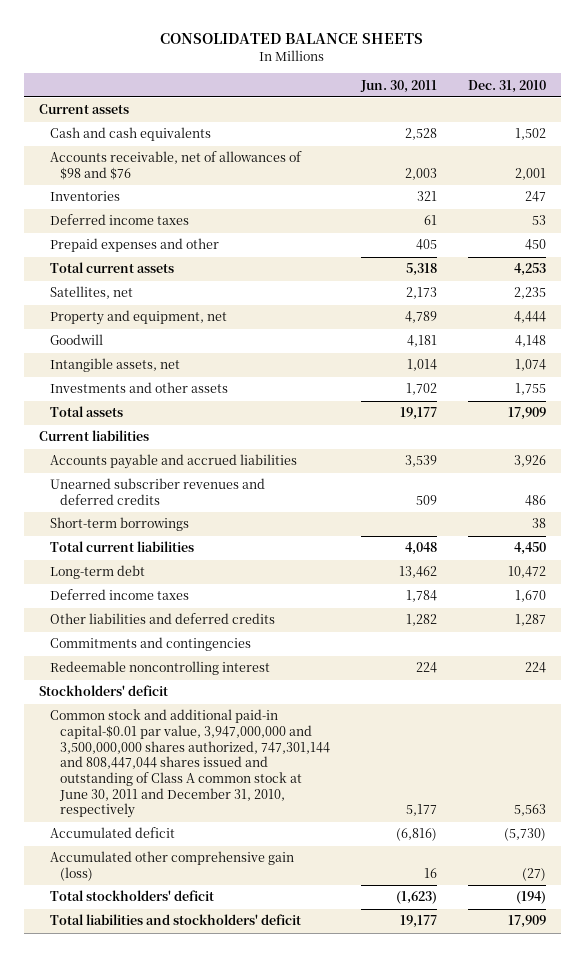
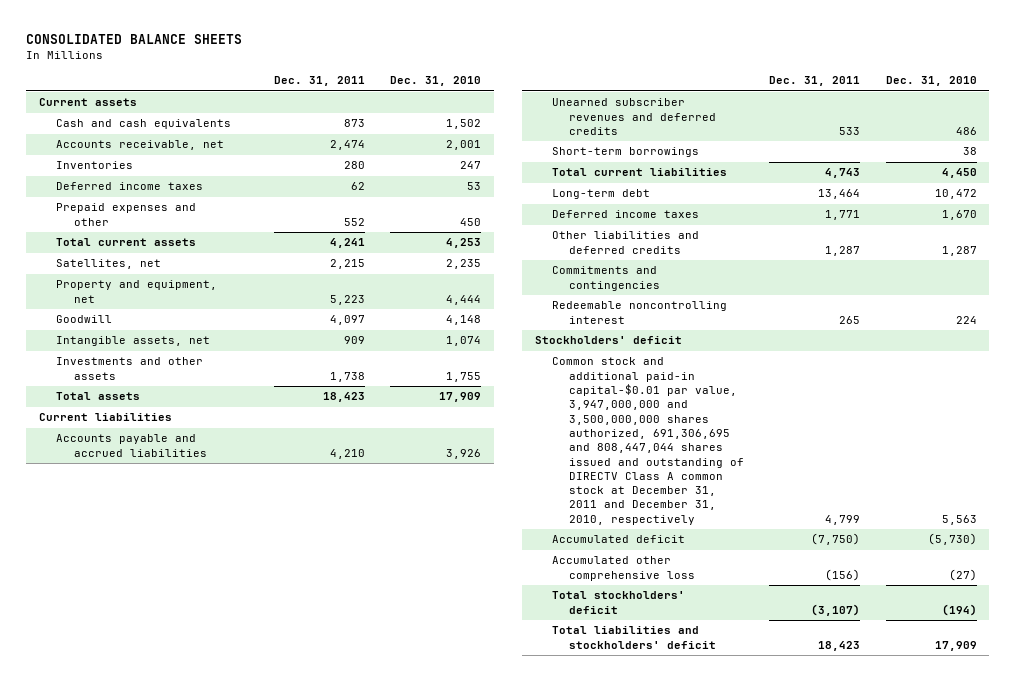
- | Jun. 30, 2011 | Dec. 31, 2010
+ | Dec. 31, 2011 | Dec. 31, 2010
- Accounts receivable, net of allowances of $98 and $76 | 2,003 | 2,001
+ Accounts receivable, net | 2,474 | 2,001
- Common stock and additional paid-in capital-$0.01 par value, 3,947,000,000 and 3,500,000,000 shares authorized, 747,301,144 and 808,447,044 shares issued and outstanding of Class A common stock at June 30, 2011 and December 31, 2010, respectively | 5,177 | 5,563
+ Common stock and additional paid-in capital-$0.01 par value, 3,947,000,000 and 3,500,000,000 shares authorized, 691,306,695 and 808,447,044 shares issued and outstanding of DIRECTV Class A common stock at December 31, 2011 and December 31, 2010, respectively | 4,799 | 5,563
- Accumulated other comprehensive gain (loss) | 16 | (27)
+ Accumulated other comprehensive loss | (156) | (27)

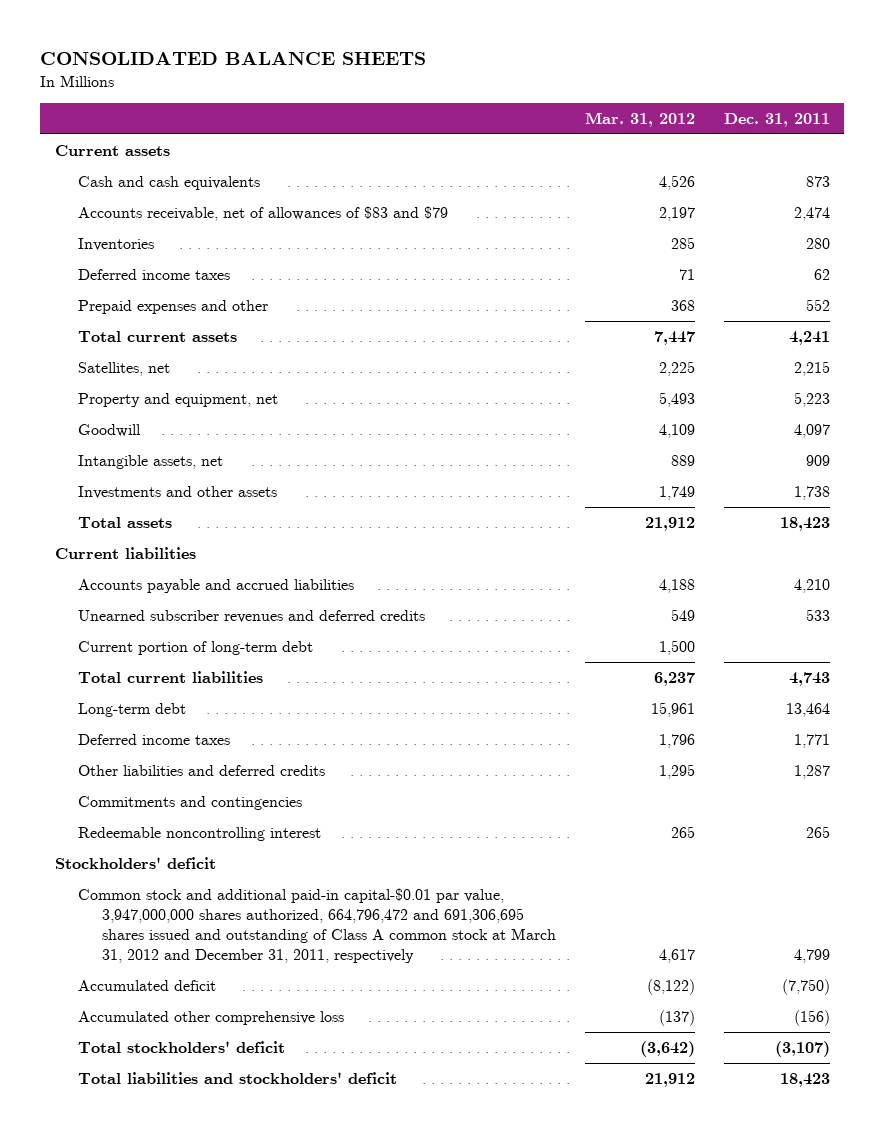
- | Dec. 31, 2011 | Dec. 31, 2010
+ | Mar. 31, 2012 | Dec. 31, 2011
- Accounts receivable, net | 2,474 | 2,001
+ Accounts receivable, net of allowances of $83 and $79 | 2,197 | 2,474
- Short-term borrowings | | 38
+ Current portion of long-term debt | 1,500 |
- Common stock and additional paid-in capital-$0.01 par value, 3,947,000,000 and 3,500,000,000 shares authorized, 691,306,695 and 808,447,044 shares issued and outstanding of DIRECTV Class A common stock at December 31, 2011 and December 31, 2010, respectively | 4,799 | 5,563
+ Common stock and additional paid-in capital-$0.01 par value, 3,947,000,000 shares authorized, 664,796,472 and 691,306,695 shares issued and outstanding of Class A common stock at March 31, 2012 and December 31, 2011, respectively | 4,617 | 4,799

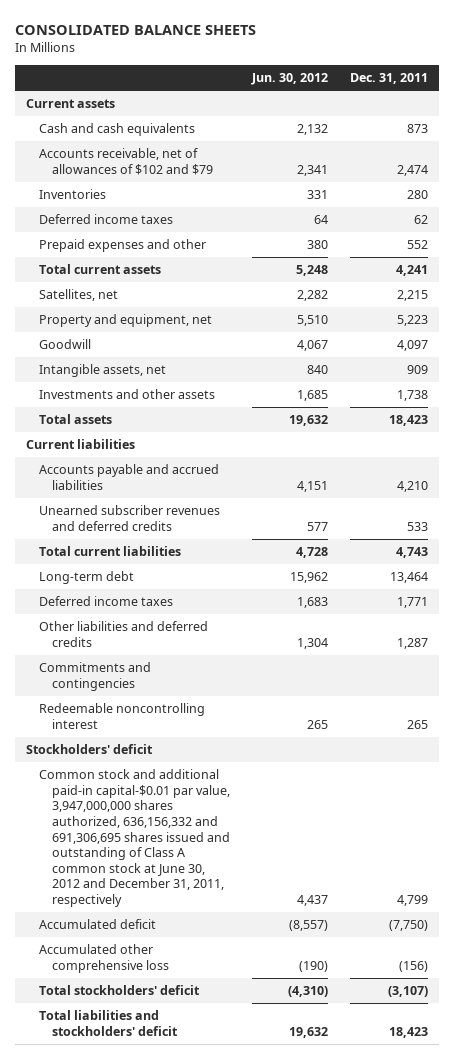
- | Mar. 31, 2012 | Dec. 31, 2011
+ | Jun. 30, 2012 | Dec. 31, 2011
- Accounts receivable, net of allowances of $83 and $79 | 2,197 | 2,474
+ Accounts receivable, net of allowances of $102 and $79 | 2,341 | 2,474
- Current portion of long-term debt | 1,500 |
- Common stock and additional paid-in capital-$0.01 par value, 3,947,000,000 shares authorized, 664,796,472 and 691,306,695 shares issued and outstanding of Class A common stock at March 31, 2012 and December 31, 2011, respectively | 4,617 | 4,799
+ Common stock and additional paid-in capital-$0.01 par value, 3,947,000,000 shares authorized, 636,156,332 and 691,306,695 shares issued and outstanding of Class A common stock at June 30, 2012 and December 31, 2011, respectively | 4,437 | 4,799

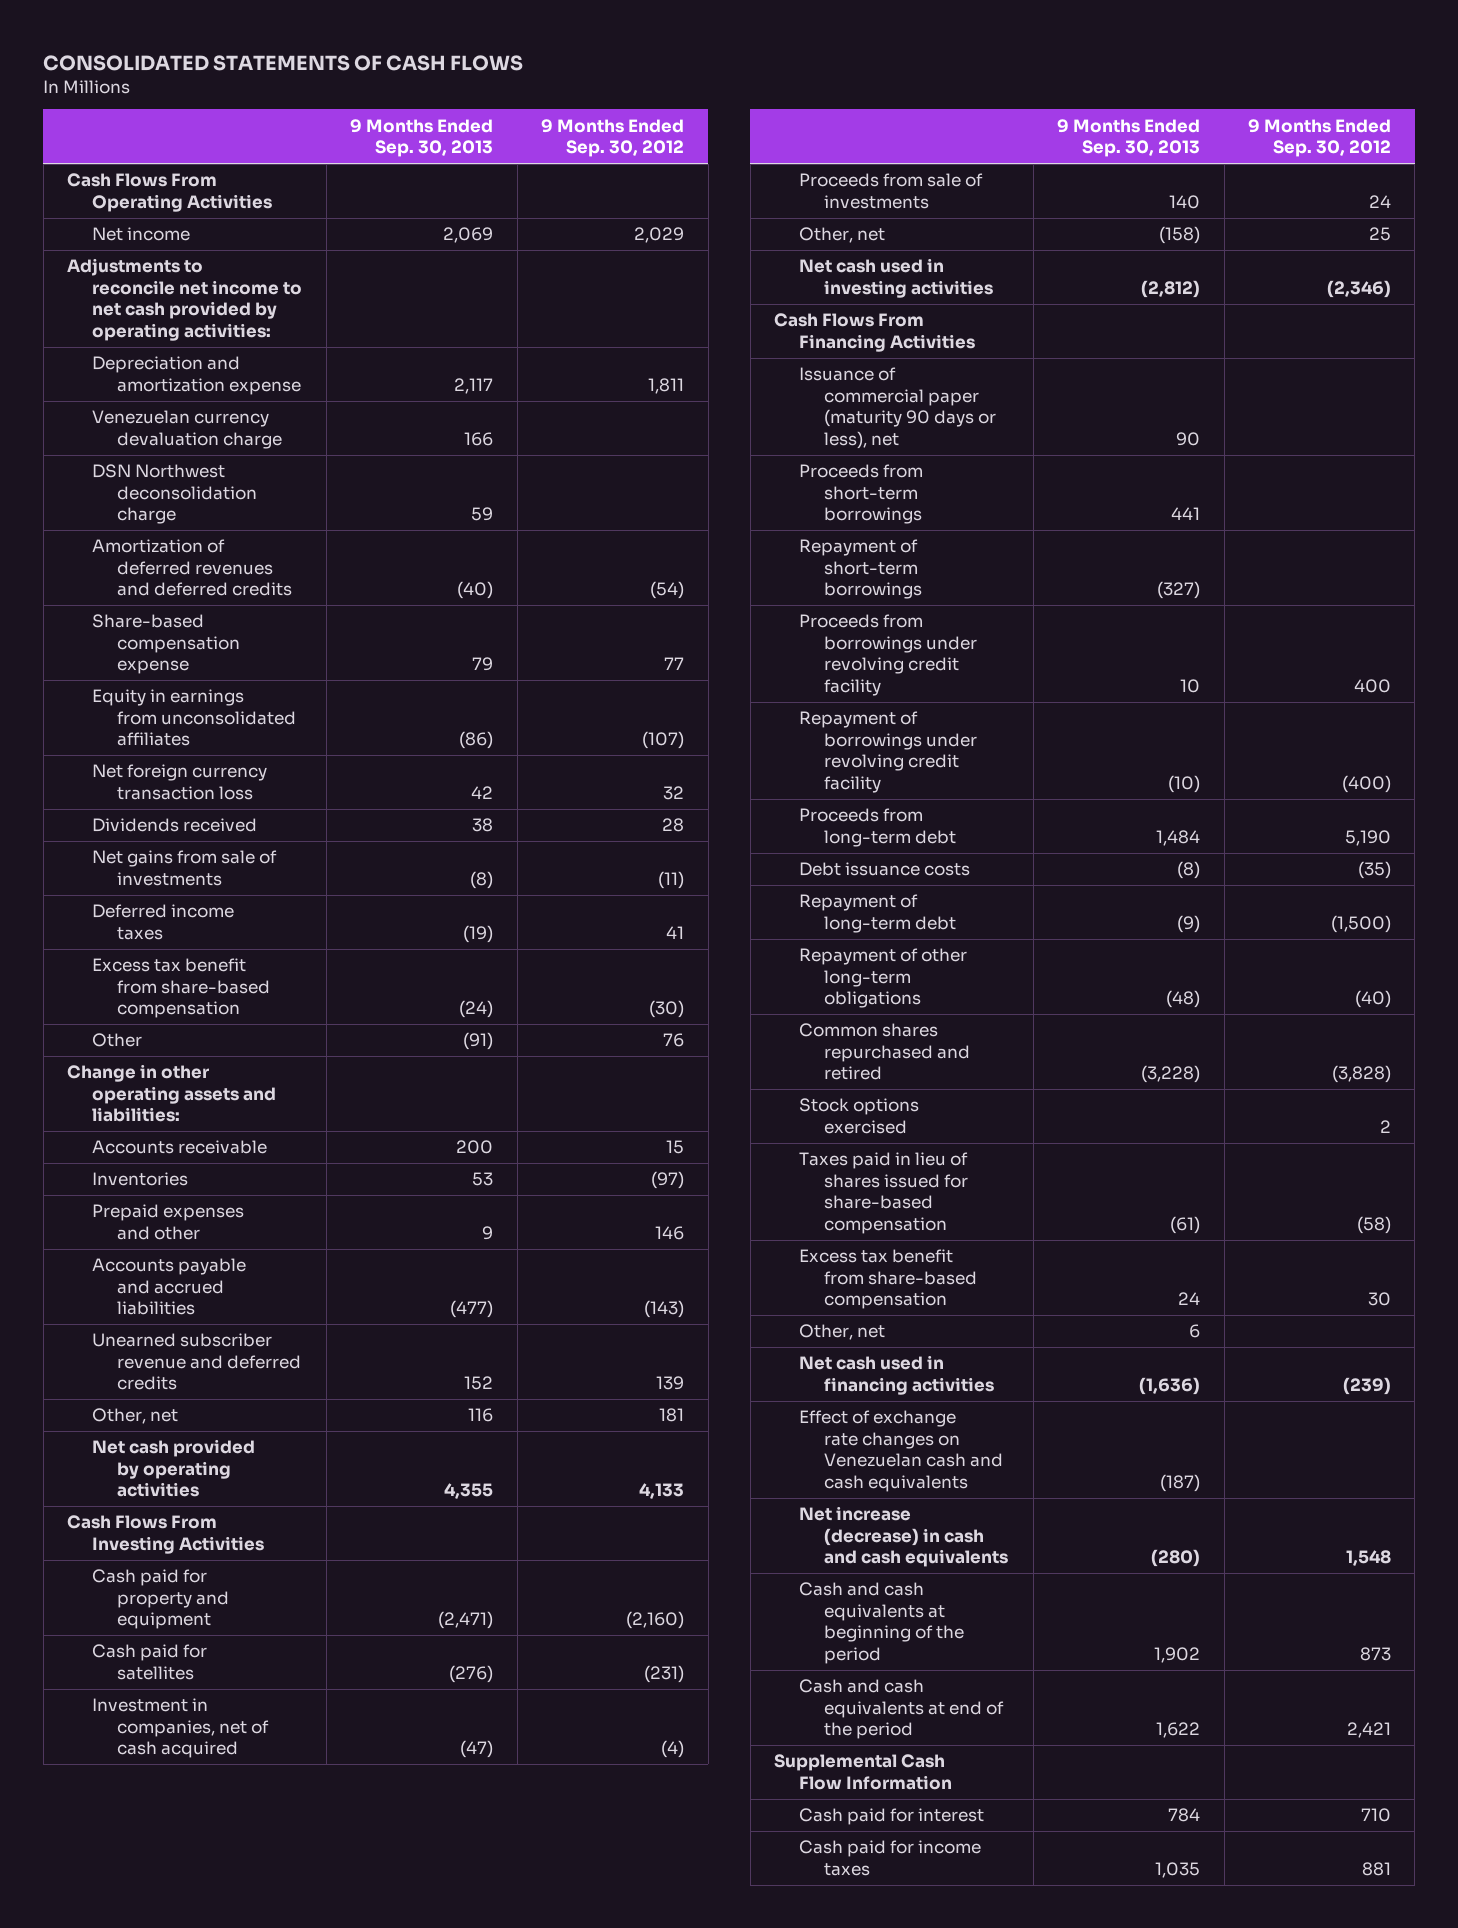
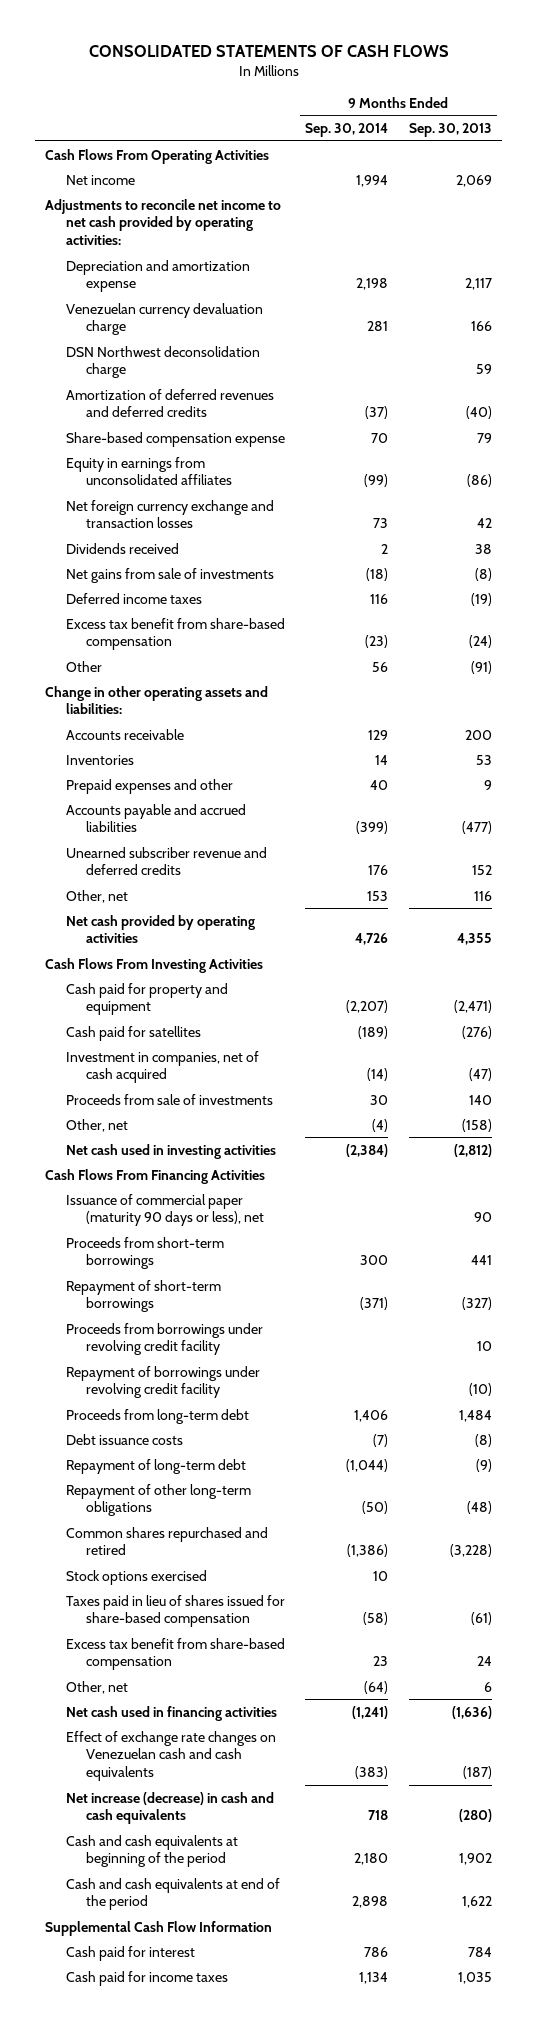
- | 9 Months Ended Sep. 30, 2013 | 9 Months Ended Sep. 30, 2012
+ | 9 Months Ended Sep. 30, 2014 | 9 Months Ended Sep. 30, 2013
- Net foreign currency transaction loss | 42 | 32
+ Net foreign currency exchange and transaction losses | 73 | 42

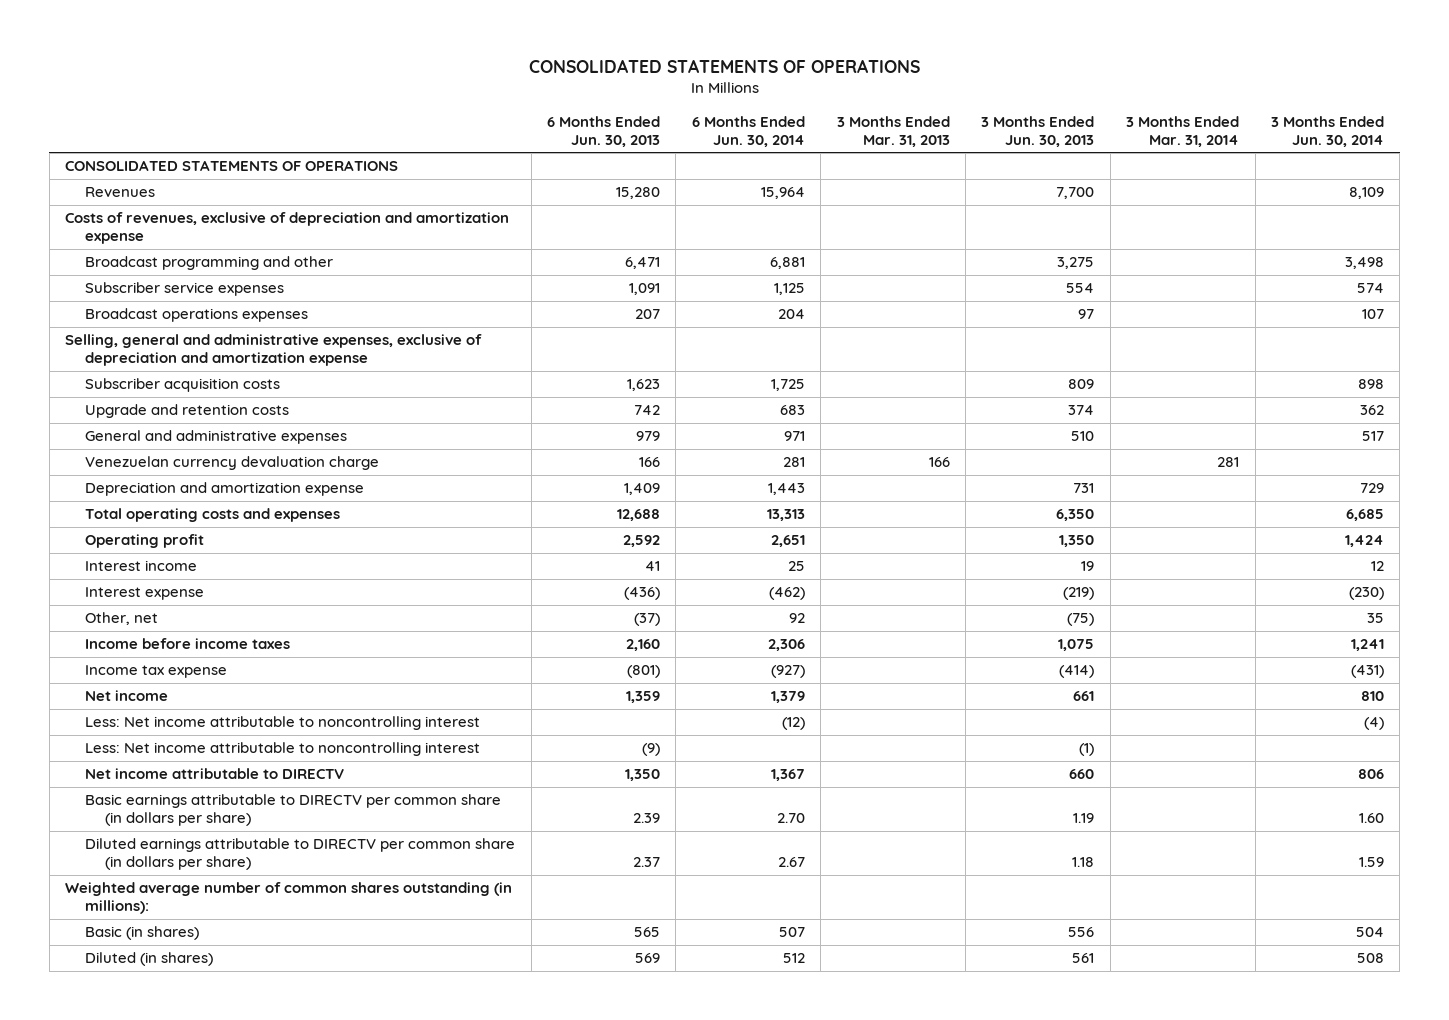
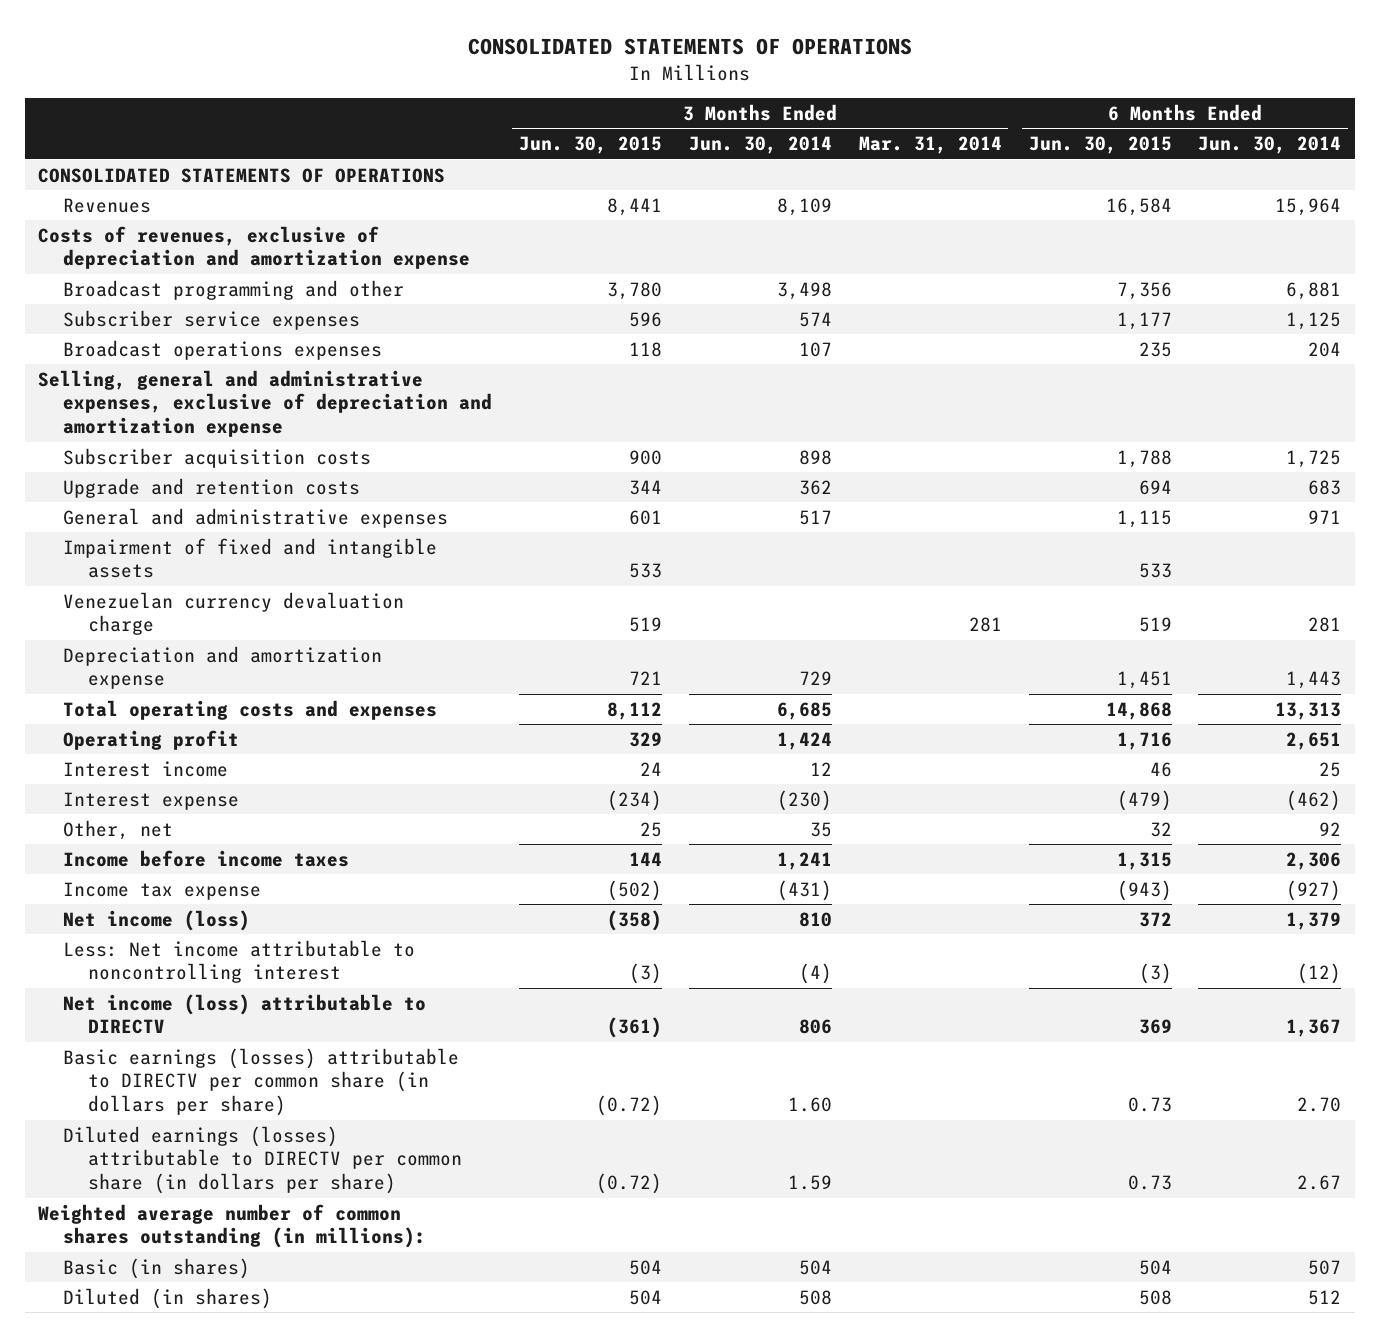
- | 6 Months Ended Jun. 30, 2013 | 6 Months Ended Jun. 30, 2014 | 3 Months Ended Mar. 31, 2013 | 3 Months Ended Jun. 30, 2013 | 3 Months Ended Mar. 31, 2014 | 3 Months Ended Jun. 30, 2014
+ | 3 Months Ended Jun. 30, 2015 | 3 Months Ended Jun. 30, 2014 | 3 Months Ended Mar. 31, 2014 | 6 Months Ended Jun. 30, 2015 | 6 Months Ended Jun. 30, 2014
+ Impairment of fixed and intangible assets | 533 | | | 533 |
- Net income | 1,359 | 1,379 | | 661 | | 810
+ Net income (loss) | (358) | 810 | | 372 | 1,379
- Less: Net income attributable to noncontrolling interest | (9) | | | (1) | |
- Net income attributable to DIRECTV | 1,350 | 1,367 | | 660 | | 806
- Basic earnings attributable to DIRECTV per common share (in dollars per share) | 2.39 | 2.70 | | 1.19 | | 1.60
- Diluted earnings attributable to DIRECTV per common share (in dollars per share) | 2.37 | 2.67 | | 1.18 | | 1.59
+ Net income (loss) attributable to DIRECTV | (361) | 806 | | 369 | 1,367
+ Basic earnings (losses) attributable to DIRECTV per common share (in dollars per share) | (0.72) | 1.60 | | 0.73 | 2.70
+ Diluted earnings (losses) attributable to DIRECTV per common share (in dollars per share) | (0.72) | 1.59 | | 0.73 | 2.67

